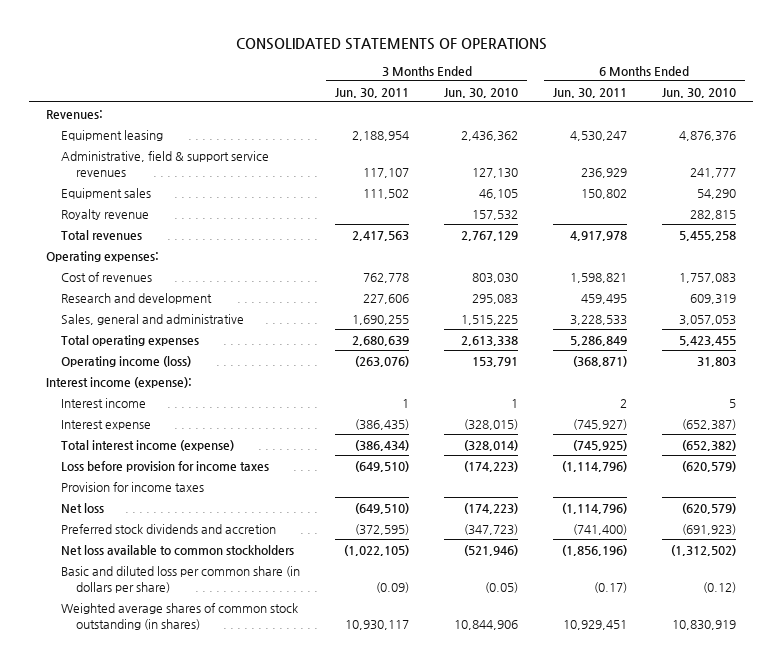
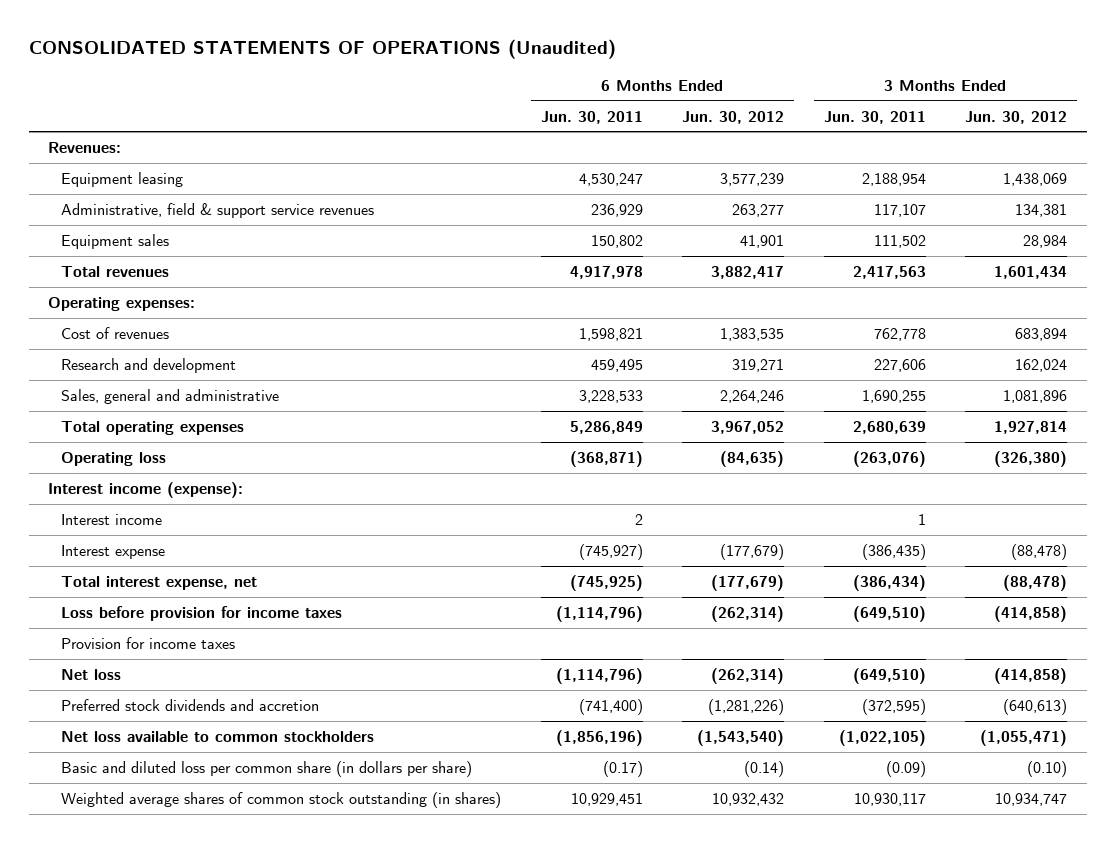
- CONSOLIDATED STATEMENTS OF OPERATIONS
+ CONSOLIDATED STATEMENTS OF OPERATIONS (Unaudited)
- | 3 Months Ended Jun. 30, 2011 | 3 Months Ended Jun. 30, 2010 | 6 Months Ended Jun. 30, 2011 | 6 Months Ended Jun. 30, 2010
+ | 6 Months Ended Jun. 30, 2011 | 6 Months Ended Jun. 30, 2012 | 3 Months Ended Jun. 30, 2011 | 3 Months Ended Jun. 30, 2012
- Royalty revenue | | 157,532 | | 282,815
- Operating income (loss) | (263,076) | 153,791 | (368,871) | 31,803
+ Operating loss | (368,871) | (84,635) | (263,076) | (326,380)
- Total interest income (expense) | (386,434) | (328,014) | (745,925) | (652,382)
+ Total interest expense, net | (745,925) | (177,679) | (386,434) | (88,478)

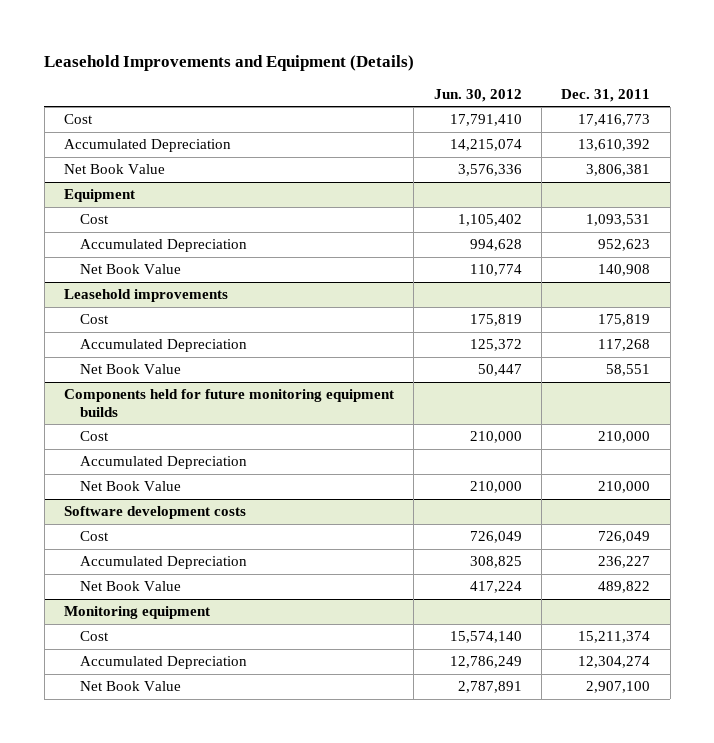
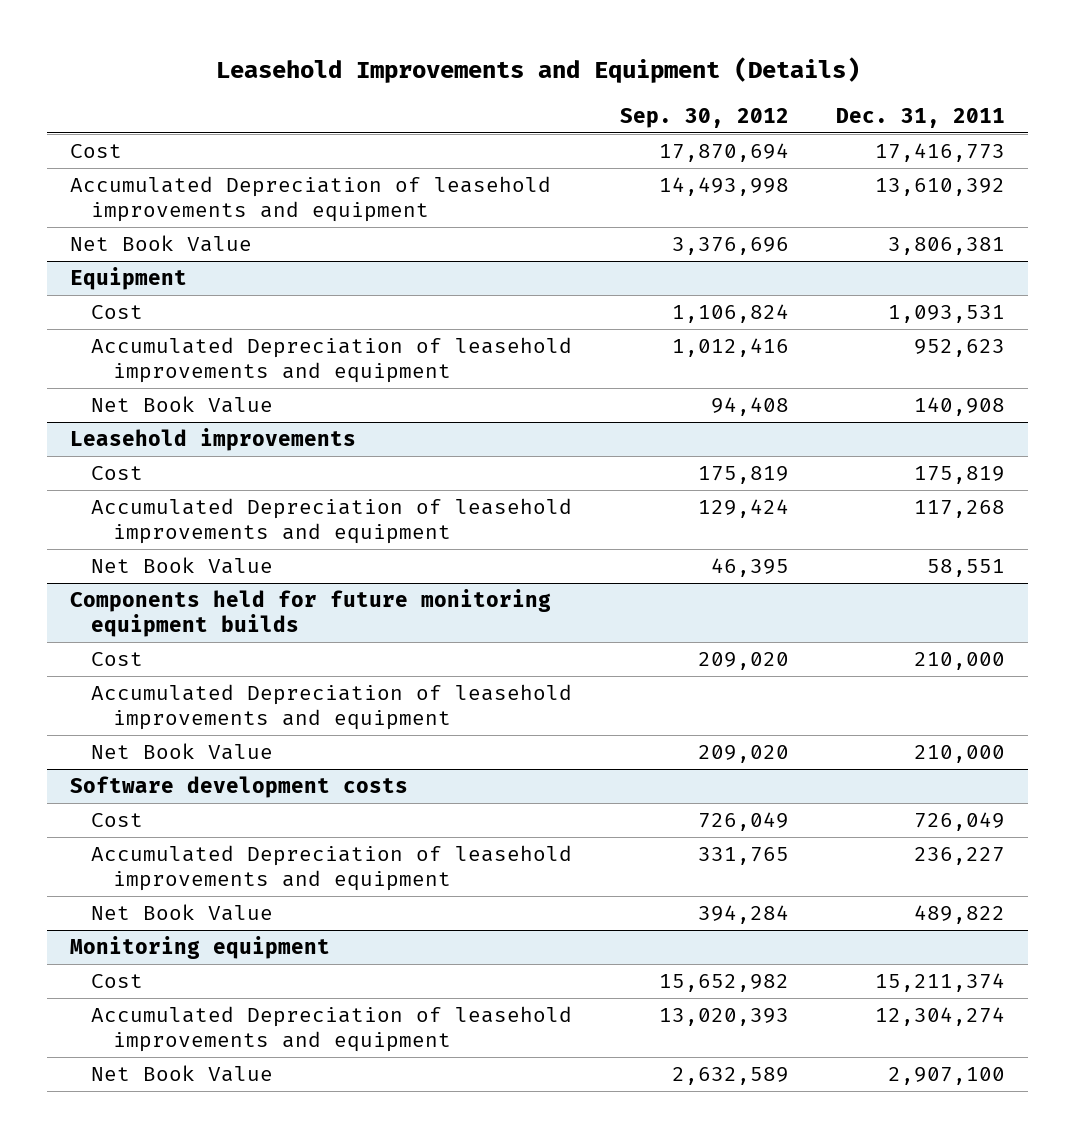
- | Jun. 30, 2012 | Dec. 31, 2011
+ | Sep. 30, 2012 | Dec. 31, 2011
- Accumulated Depreciation | 14,215,074 | 13,610,392
+ Accumulated Depreciation of leasehold improvements and equipment | 14,493,998 | 13,610,392
@ Equipment
- Accumulated Depreciation | 994,628 | 952,623
+ Accumulated Depreciation of leasehold improvements and equipment | 1,012,416 | 952,623
@ Leasehold improvements
- Accumulated Depreciation | 125,372 | 117,268
+ Accumulated Depreciation of leasehold improvements and equipment | 129,424 | 117,268
@ Components held for future monitoring equipment builds
- Accumulated Depreciation
+ Accumulated Depreciation of leasehold improvements and equipment
@ Software development costs
- Accumulated Depreciation | 308,825 | 236,227
+ Accumulated Depreciation of leasehold improvements and equipment | 331,765 | 236,227
@ Monitoring equipment
- Accumulated Depreciation | 12,786,249 | 12,304,274
+ Accumulated Depreciation of leasehold improvements and equipment | 13,020,393 | 12,304,274

